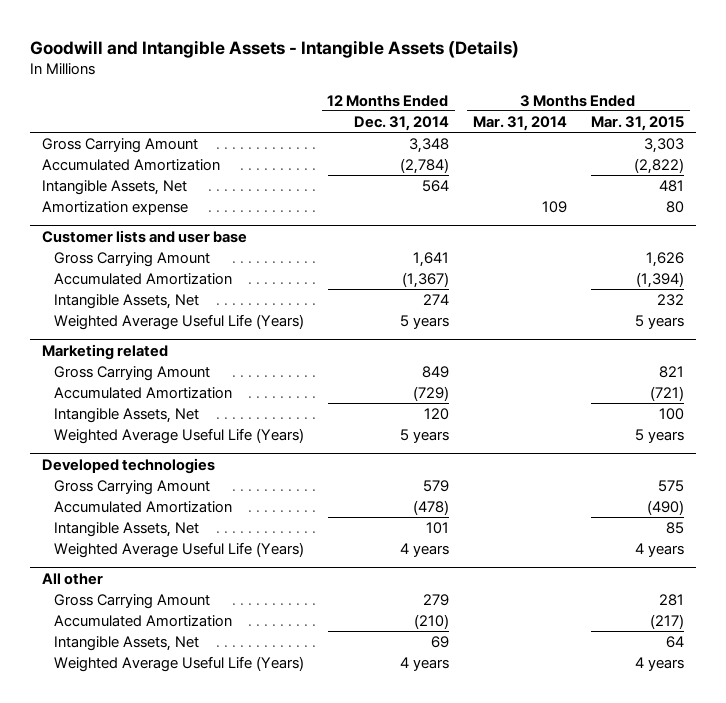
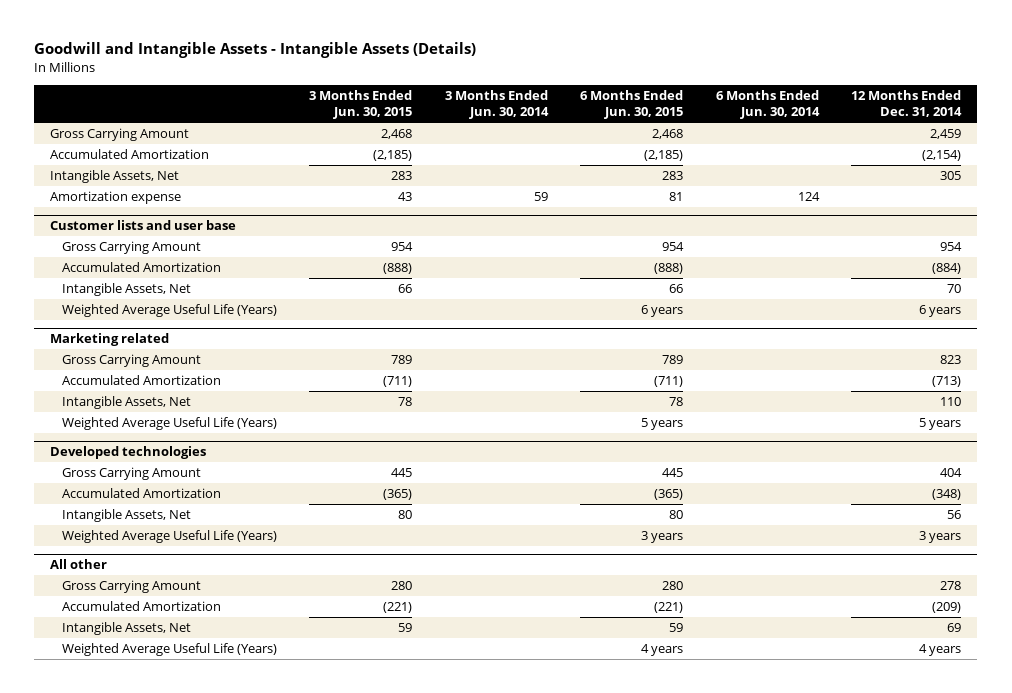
- | 12 Months Ended Dec. 31, 2014 | 3 Months Ended Mar. 31, 2014 | 3 Months Ended Mar. 31, 2015
+ | 3 Months Ended Jun. 30, 2015 | 3 Months Ended Jun. 30, 2014 | 6 Months Ended Jun. 30, 2015 | 6 Months Ended Jun. 30, 2014 | 12 Months Ended Dec. 31, 2014
- Gross Carrying Amount | 3,348 | | 3,303
- Accumulated Amortization | (2,784) | | (2,822)
- Intangible Assets, Net | 564 | | 481
+ Gross Carrying Amount | 2,468 | | 2,468 | | 2,459
+ Accumulated Amortization | (2,185) | | (2,185) | | (2,154)
+ Intangible Assets, Net | 283 | | 283 | | 305
@ Customer lists and user base
- Gross Carrying Amount | 1,641 | | 1,626
- Accumulated Amortization | (1,367) | | (1,394)
- Intangible Assets, Net | 274 | | 232
- Weighted Average Useful Life (Years) | 5 years | | 5 years
+ Gross Carrying Amount | 954 | | 954 | | 954
+ Accumulated Amortization | (888) | | (888) | | (884)
+ Intangible Assets, Net | 66 | | 66 | | 70
+ Weighted Average Useful Life (Years) | | | 6 years | | 6 years
@ Marketing related
- Gross Carrying Amount | 849 | | 821
- Accumulated Amortization | (729) | | (721)
- Intangible Assets, Net | 120 | | 100
+ Gross Carrying Amount | 789 | | 789 | | 823
+ Accumulated Amortization | (711) | | (711) | | (713)
+ Intangible Assets, Net | 78 | | 78 | | 110
@ Developed technologies
- Gross Carrying Amount | 579 | | 575
- Accumulated Amortization | (478) | | (490)
- Intangible Assets, Net | 101 | | 85
- Weighted Average Useful Life (Years) | 4 years | | 4 years
+ Gross Carrying Amount | 445 | | 445 | | 404
+ Accumulated Amortization | (365) | | (365) | | (348)
+ Intangible Assets, Net | 80 | | 80 | | 56
+ Weighted Average Useful Life (Years) | | | 3 years | | 3 years
@ All other
- Gross Carrying Amount | 279 | | 281
- Accumulated Amortization | (210) | | (217)
+ Gross Carrying Amount | 280 | | 280 | | 278
+ Accumulated Amortization | (221) | | (221) | | (209)

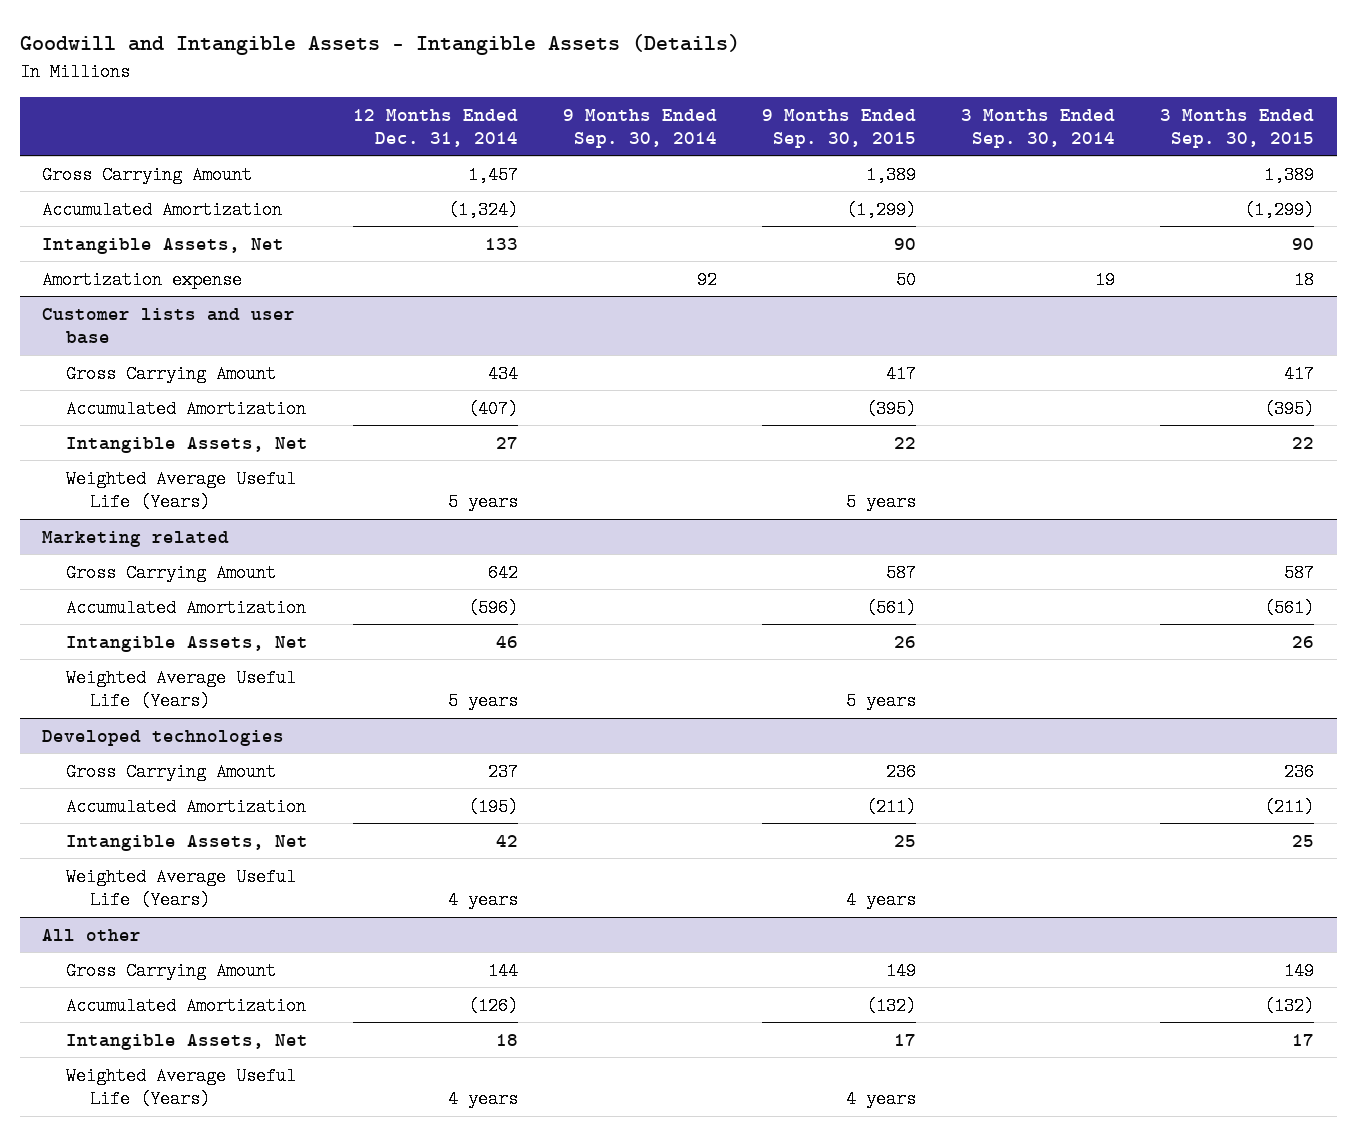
- | 3 Months Ended Jun. 30, 2015 | 3 Months Ended Jun. 30, 2014 | 6 Months Ended Jun. 30, 2015 | 6 Months Ended Jun. 30, 2014 | 12 Months Ended Dec. 31, 2014
+ | 12 Months Ended Dec. 31, 2014 | 9 Months Ended Sep. 30, 2014 | 9 Months Ended Sep. 30, 2015 | 3 Months Ended Sep. 30, 2014 | 3 Months Ended Sep. 30, 2015
- Gross Carrying Amount | 2,468 | | 2,468 | | 2,459
- Accumulated Amortization | (2,185) | | (2,185) | | (2,154)
- Intangible Assets, Net | 283 | | 283 | | 305
+ Gross Carrying Amount | 1,457 | | 1,389 | | 1,389
+ Accumulated Amortization | (1,324) | | (1,299) | | (1,299)
+ Intangible Assets, Net | 133 | | 90 | | 90
@ Customer lists and user base
- Gross Carrying Amount | 954 | | 954 | | 954
- Accumulated Amortization | (888) | | (888) | | (884)
- Intangible Assets, Net | 66 | | 66 | | 70
- Weighted Average Useful Life (Years) | | | 6 years | | 6 years
+ Gross Carrying Amount | 434 | | 417 | | 417
+ Accumulated Amortization | (407) | | (395) | | (395)
+ Intangible Assets, Net | 27 | | 22 | | 22
+ Weighted Average Useful Life (Years) | 5 years | | 5 years | |
@ Marketing related
- Gross Carrying Amount | 789 | | 789 | | 823
- Accumulated Amortization | (711) | | (711) | | (713)
- Intangible Assets, Net | 78 | | 78 | | 110
+ Gross Carrying Amount | 642 | | 587 | | 587
+ Accumulated Amortization | (596) | | (561) | | (561)
+ Intangible Assets, Net | 46 | | 26 | | 26
@ Developed technologies
- Gross Carrying Amount | 445 | | 445 | | 404
- Accumulated Amortization | (365) | | (365) | | (348)
- Intangible Assets, Net | 80 | | 80 | | 56
- Weighted Average Useful Life (Years) | | | 3 years | | 3 years
+ Gross Carrying Amount | 237 | | 236 | | 236
+ Accumulated Amortization | (195) | | (211) | | (211)
+ Intangible Assets, Net | 42 | | 25 | | 25
+ Weighted Average Useful Life (Years) | 4 years | | 4 years | |
@ All other
- Gross Carrying Amount | 280 | | 280 | | 278
- Accumulated Amortization | (221) | | (221) | | (209)
- Intangible Assets, Net | 59 | | 59 | | 69
+ Gross Carrying Amount | 144 | | 149 | | 149
+ Accumulated Amortization | (126) | | (132) | | (132)
+ Intangible Assets, Net | 18 | | 17 | | 17

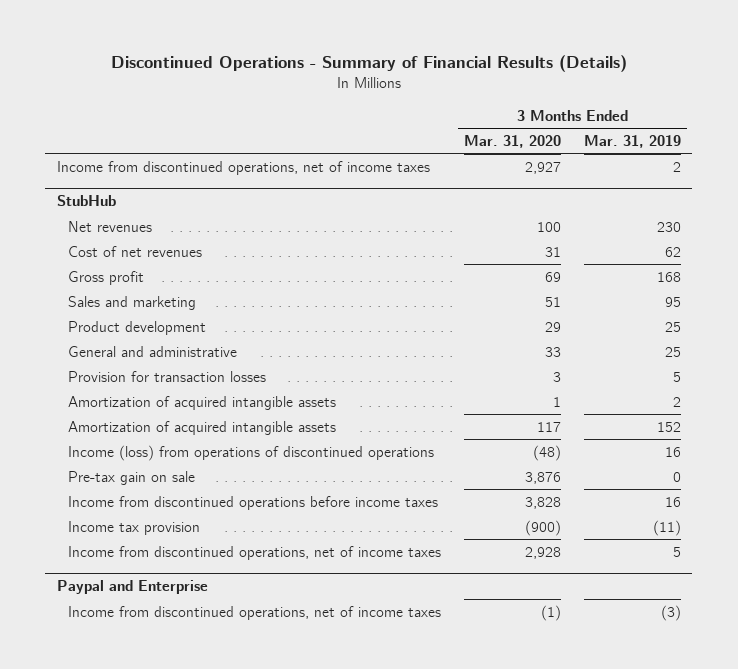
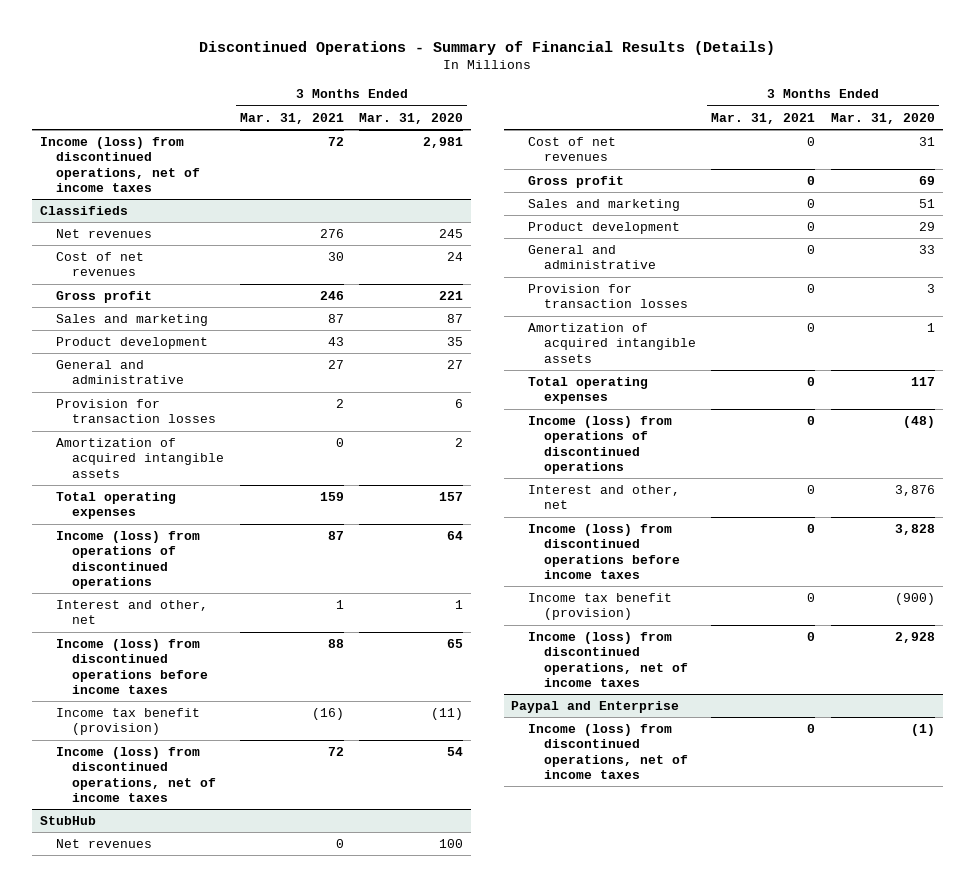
- | 3 Months Ended Mar. 31, 2020 | 3 Months Ended Mar. 31, 2019
+ | 3 Months Ended Mar. 31, 2021 | 3 Months Ended Mar. 31, 2020
- Income from discontinued operations, net of income taxes | 2,927 | 2
+ Income (loss) from discontinued operations, net of income taxes | 72 | 2,981
+ Classifieds
+ Net revenues | 276 | 245
+ Cost of net revenues | 30 | 24
+ Gross profit | 246 | 221
+ Sales and marketing | 87 | 87
+ Product development | 43 | 35
+ General and administrative | 27 | 27
+ Provision for transaction losses | 2 | 6
+ Amortization of acquired intangible assets | 0 | 2
+ Total operating expenses | 159 | 157
+ Income (loss) from operations of discontinued operations | 87 | 64
+ Interest and other, net | 1 | 1
+ Income (loss) from discontinued operations before income taxes | 88 | 65
+ Income tax benefit (provision) | (16) | (11)
+ Income (loss) from discontinued operations, net of income taxes | 72 | 54
@ StubHub
- Amortization of acquired intangible assets | 117 | 152
+ Total operating expenses | 0 | 117
- Pre-tax gain on sale | 3,876 | 0
- Income from discontinued operations before income taxes | 3,828 | 16
- Income tax provision | (900) | (11)
- Income from discontinued operations, net of income taxes | 2,928 | 5
+ Interest and other, net | 0 | 3,876
+ Income (loss) from discontinued operations before income taxes | 0 | 3,828
+ Income tax benefit (provision) | 0 | (900)
+ Income (loss) from discontinued operations, net of income taxes | 0 | 2,928
@ Paypal and Enterprise
- Income from discontinued operations, net of income taxes | (1) | (3)
+ Income (loss) from discontinued operations, net of income taxes | 0 | (1)

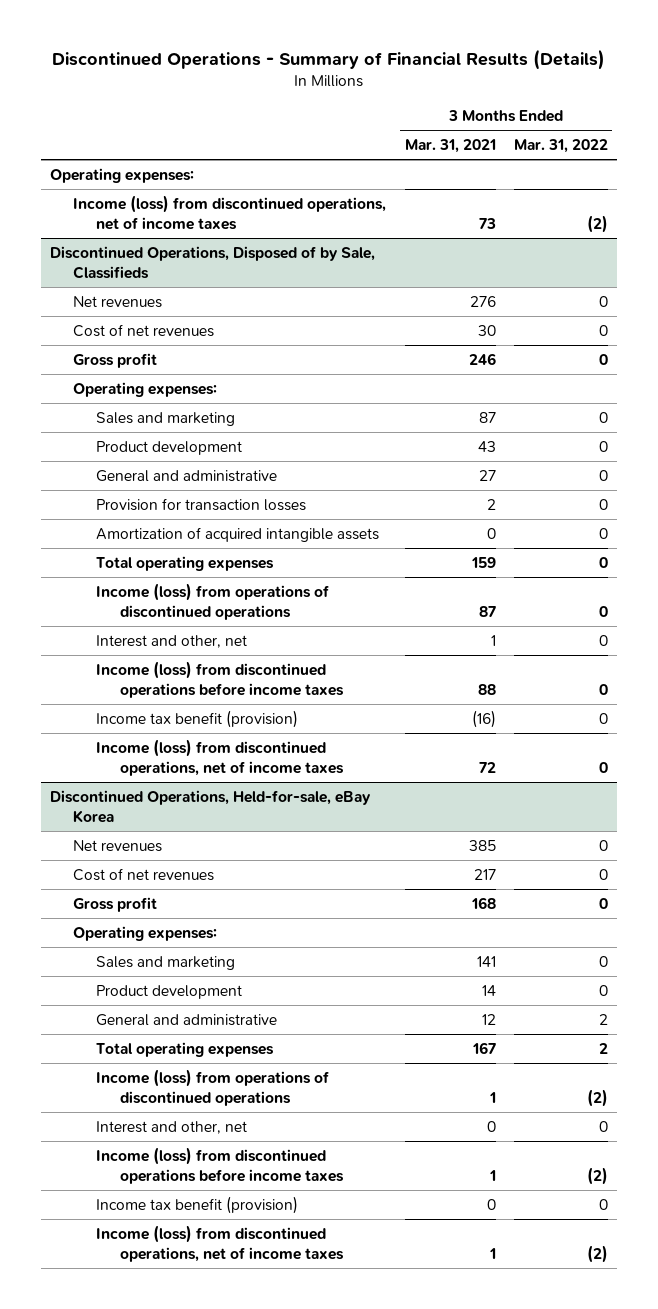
- | 3 Months Ended Mar. 31, 2021 | 3 Months Ended Mar. 31, 2020
+ | 3 Months Ended Mar. 31, 2021 | 3 Months Ended Mar. 31, 2022
- Income (loss) from discontinued operations, net of income taxes | 72 | 2,981
- Classifieds
+ Operating expenses:
+ Income (loss) from discontinued operations, net of income taxes | 73 | (2)
+ Discontinued Operations, Disposed of by Sale, Classifieds
+ Operating expenses:
- StubHub
- Net revenues | 0 | 100
- Cost of net revenues | 0 | 31
- Gross profit | 0 | 69
- Sales and marketing | 0 | 51
- Product development | 0 | 29
- General and administrative | 0 | 33
- Provision for transaction losses | 0 | 3
- Amortization of acquired intangible assets | 0 | 1
- Total operating expenses | 0 | 117
- Income (loss) from operations of discontinued operations | 0 | (48)
+ Discontinued Operations, Held-for-sale, eBay Korea
+ Net revenues | 385 | 0
+ Cost of net revenues | 217 | 0
+ Gross profit | 168 | 0
+ Operating expenses:
+ Sales and marketing | 141 | 0
+ Product development | 14 | 0
+ General and administrative | 12 | 2
+ Total operating expenses | 167 | 2
+ Income (loss) from operations of discontinued operations | 1 | (2)
- Income (loss) from discontinued operations before income taxes | 0 | 3,828
+ Income (loss) from discontinued operations before income taxes | 1 | (2)
- Income (loss) from discontinued operations, net of income taxes | 0 | 2,928
- Paypal and Enterprise
- Income (loss) from discontinued operations, net of income taxes | 0 | (1)
+ Income (loss) from discontinued operations, net of income taxes | 1 | (2)

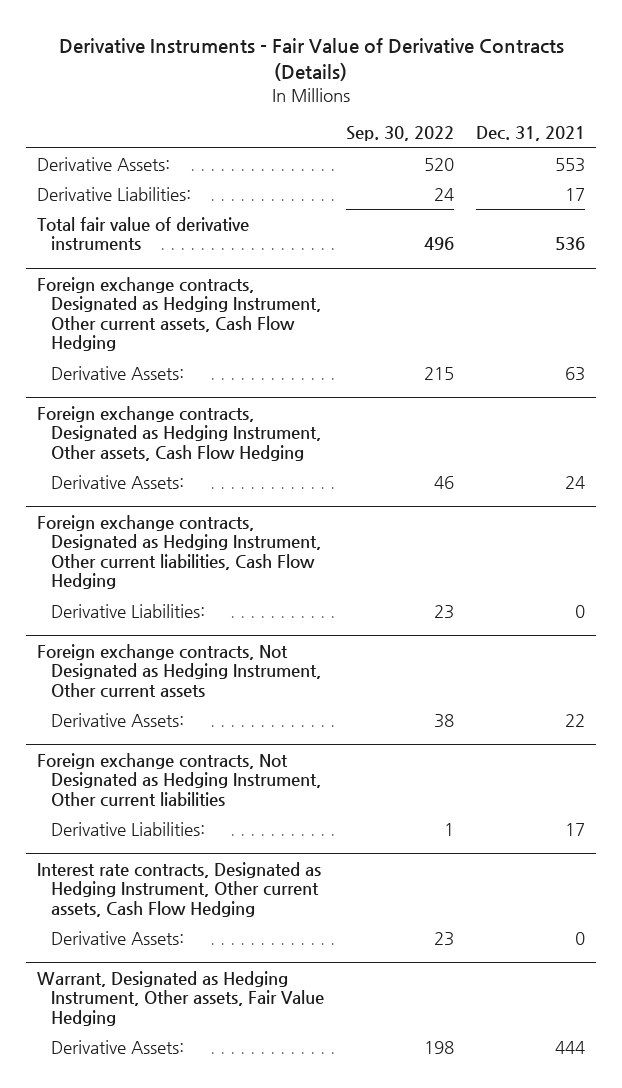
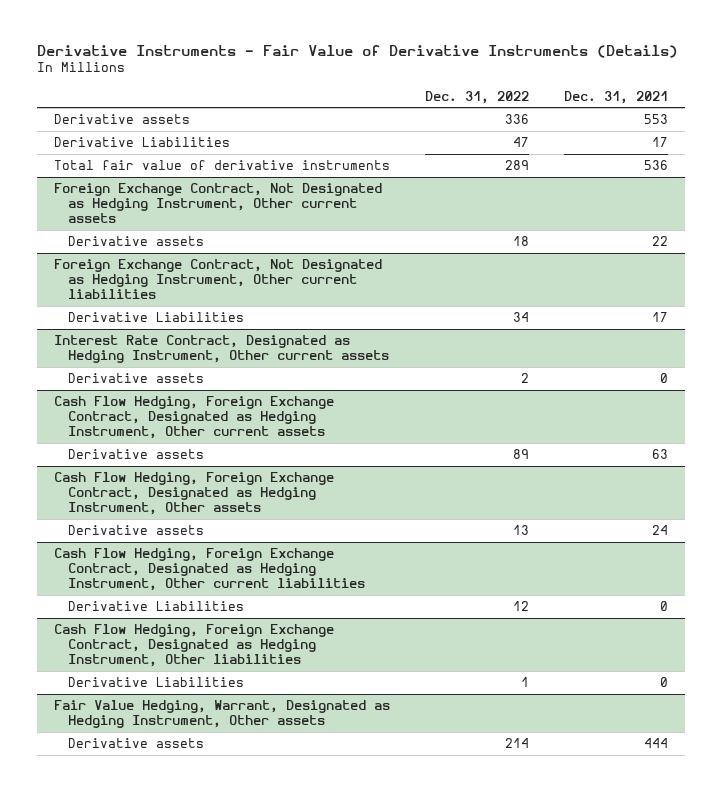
- Derivative Instruments - Fair Value of Derivative Contracts (Details)
+ Derivative Instruments - Fair Value of Derivative Instruments (Details)
- | Sep. 30, 2022 | Dec. 31, 2021
+ | Dec. 31, 2022 | Dec. 31, 2021
- Derivative Assets: | 520 | 553
- Derivative Liabilities: | 24 | 17
+ Derivative assets | 336 | 553
+ Derivative Liabilities | 47 | 17
- Foreign exchange contracts, Designated as Hedging Instrument, Other current assets, Cash Flow Hedging
- Derivative Assets: | 215 | 63
- Foreign exchange contracts, Designated as Hedging Instrument, Other assets, Cash Flow Hedging
- Derivative Assets: | 46 | 24
- Foreign exchange contracts, Designated as Hedging Instrument, Other current liabilities, Cash Flow Hedging
- Derivative Liabilities: | 23 | 0
- Foreign exchange contracts, Not Designated as Hedging Instrument, Other current assets
- Derivative Assets: | 38 | 22
- Foreign exchange contracts, Not Designated as Hedging Instrument, Other current liabilities
- Derivative Liabilities: | 1 | 17
- Interest rate contracts, Designated as Hedging Instrument, Other current assets, Cash Flow Hedging
- Derivative Assets: | 23 | 0
- Warrant, Designated as Hedging Instrument, Other assets, Fair Value Hedging
- Derivative Assets: | 198 | 444
+ Foreign Exchange Contract, Not Designated as Hedging Instrument, Other current assets
+ Derivative assets | 18 | 22
+ Foreign Exchange Contract, Not Designated as Hedging Instrument, Other current liabilities
+ Derivative Liabilities | 34 | 17
+ Interest Rate Contract, Designated as Hedging Instrument, Other current assets
+ Derivative assets | 2 | 0
+ Cash Flow Hedging, Foreign Exchange Contract, Designated as Hedging Instrument, Other current assets
+ Derivative assets | 89 | 63
+ Cash Flow Hedging, Foreign Exchange Contract, Designated as Hedging Instrument, Other assets
+ Derivative assets | 13 | 24
+ Cash Flow Hedging, Foreign Exchange Contract, Designated as Hedging Instrument, Other current liabilities
+ Derivative Liabilities | 12 | 0
+ Cash Flow Hedging, Foreign Exchange Contract, Designated as Hedging Instrument, Other liabilities
+ Derivative Liabilities | 1 | 0
+ Fair Value Hedging, Warrant, Designated as Hedging Instrument, Other assets
+ Derivative assets | 214 | 444

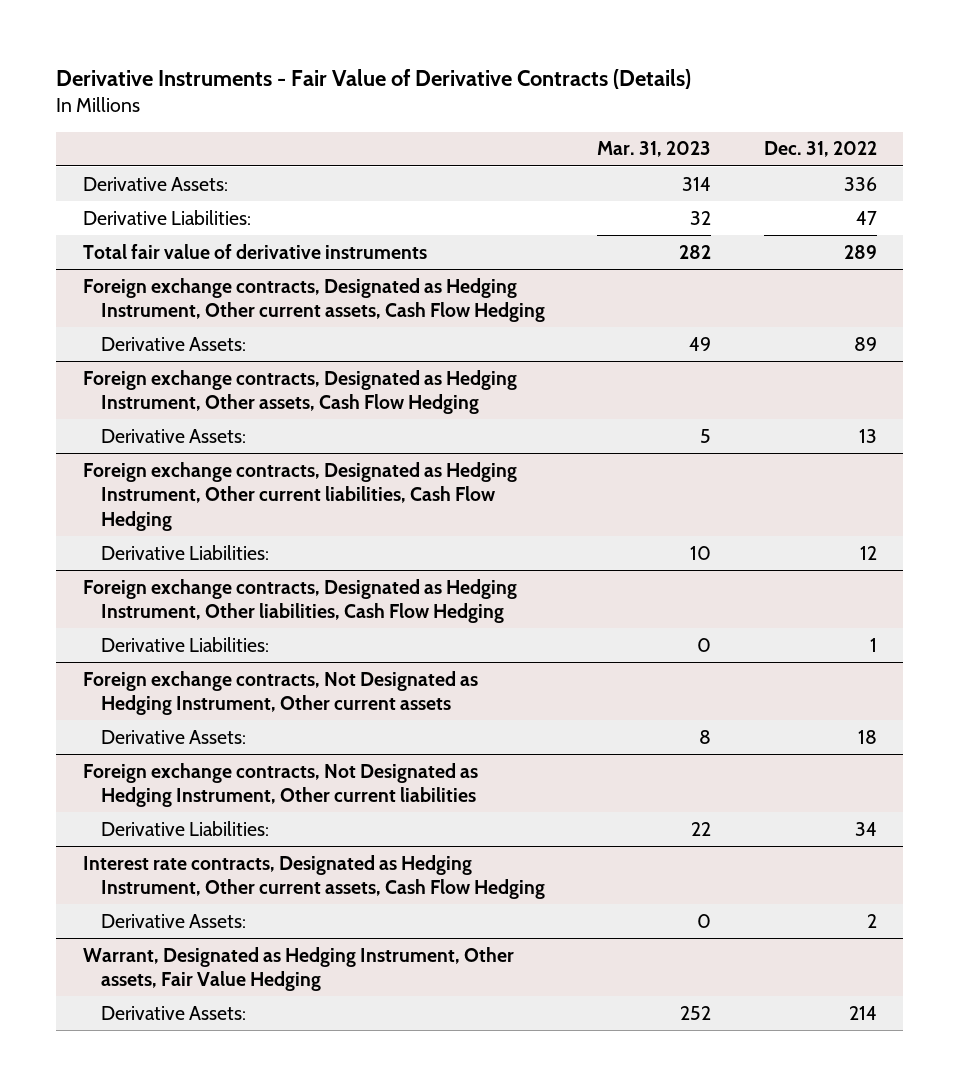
- Derivative Instruments - Fair Value of Derivative Instruments (Details)
+ Derivative Instruments - Fair Value of Derivative Contracts (Details)
- | Dec. 31, 2022 | Dec. 31, 2021
+ | Mar. 31, 2023 | Dec. 31, 2022
- Derivative assets | 336 | 553
- Derivative Liabilities | 47 | 17
+ Derivative Assets: | 314 | 336
+ Derivative Liabilities: | 32 | 47
- Foreign Exchange Contract, Not Designated as Hedging Instrument, Other current assets
- Derivative assets | 18 | 22
- Foreign Exchange Contract, Not Designated as Hedging Instrument, Other current liabilities
- Derivative Liabilities | 34 | 17
- Interest Rate Contract, Designated as Hedging Instrument, Other current assets
- Derivative assets | 2 | 0
- Cash Flow Hedging, Foreign Exchange Contract, Designated as Hedging Instrument, Other current assets
- Derivative assets | 89 | 63
- Cash Flow Hedging, Foreign Exchange Contract, Designated as Hedging Instrument, Other assets
- Derivative assets | 13 | 24
- Cash Flow Hedging, Foreign Exchange Contract, Designated as Hedging Instrument, Other current liabilities
- Derivative Liabilities | 12 | 0
- Cash Flow Hedging, Foreign Exchange Contract, Designated as Hedging Instrument, Other liabilities
- Derivative Liabilities | 1 | 0
- Fair Value Hedging, Warrant, Designated as Hedging Instrument, Other assets
- Derivative assets | 214 | 444
+ Foreign exchange contracts, Designated as Hedging Instrument, Other current assets, Cash Flow Hedging
+ Derivative Assets: | 49 | 89
+ Foreign exchange contracts, Designated as Hedging Instrument, Other assets, Cash Flow Hedging
+ Derivative Assets: | 5 | 13
+ Foreign exchange contracts, Designated as Hedging Instrument, Other current liabilities, Cash Flow Hedging
+ Derivative Liabilities: | 10 | 12
+ Foreign exchange contracts, Designated as Hedging Instrument, Other liabilities, Cash Flow Hedging
+ Derivative Liabilities: | 0 | 1
+ Foreign exchange contracts, Not Designated as Hedging Instrument, Other current assets
+ Derivative Assets: | 8 | 18
+ Foreign exchange contracts, Not Designated as Hedging Instrument, Other current liabilities
+ Derivative Liabilities: | 22 | 34
+ Interest rate contracts, Designated as Hedging Instrument, Other current assets, Cash Flow Hedging
+ Derivative Assets: | 0 | 2
+ Warrant, Designated as Hedging Instrument, Other assets, Fair Value Hedging
+ Derivative Assets: | 252 | 214

